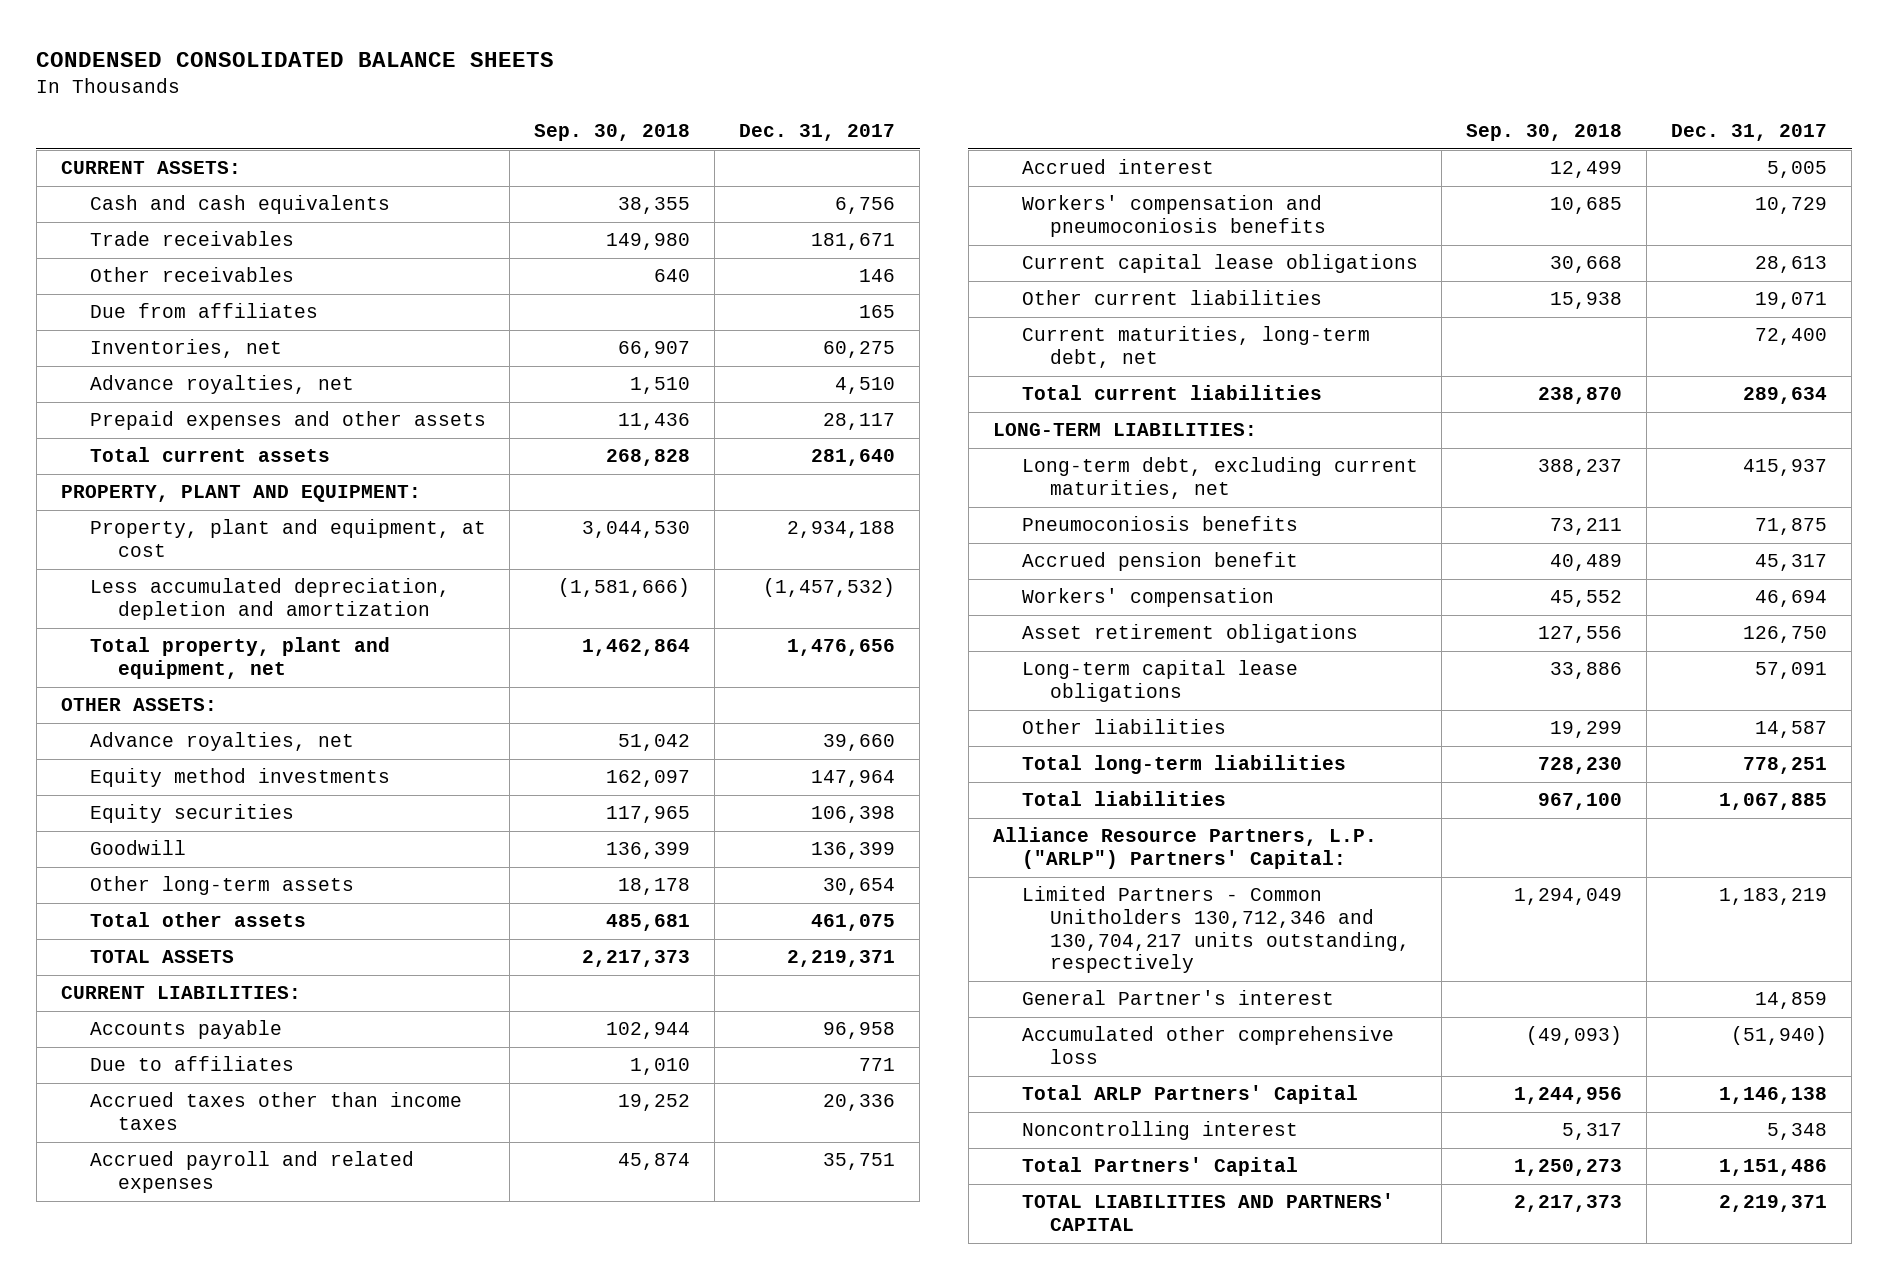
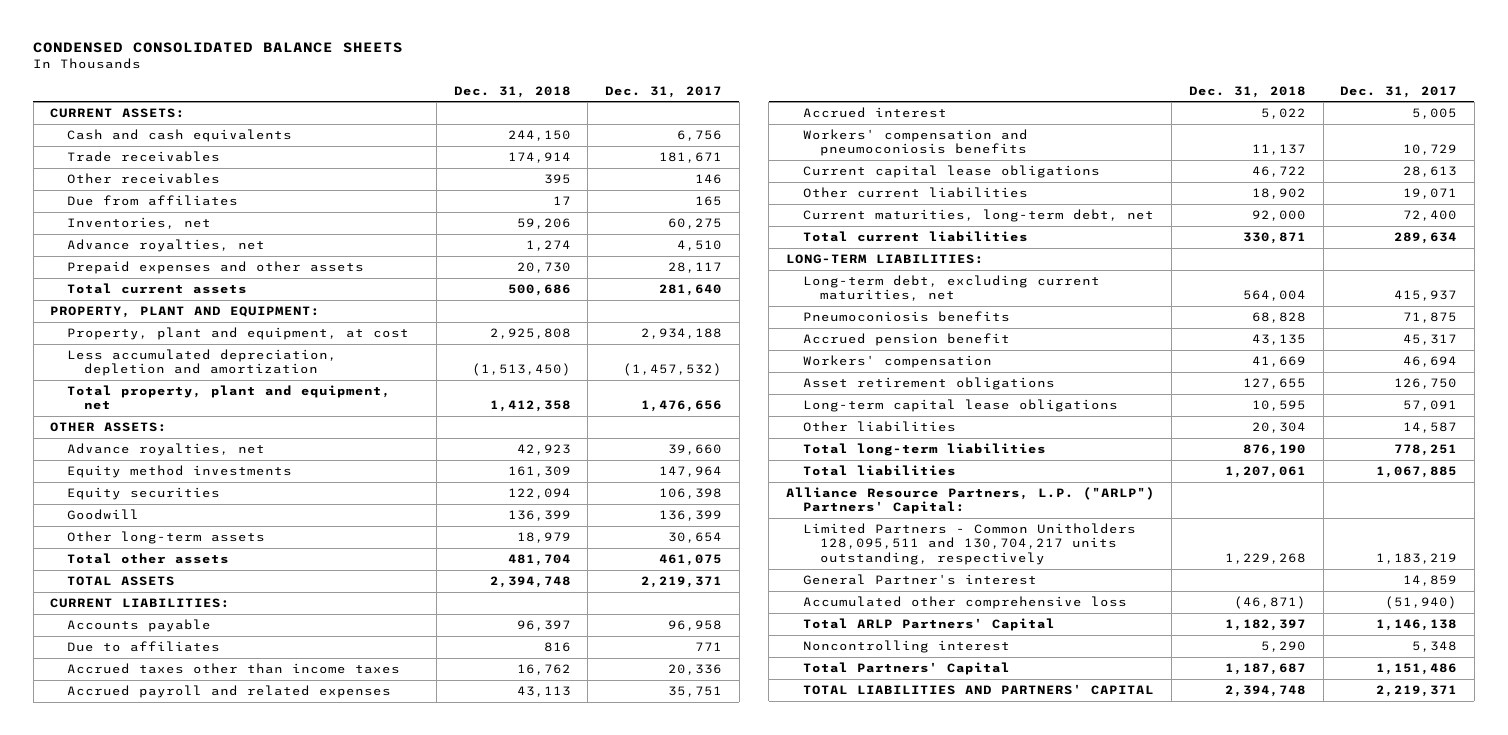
- | Sep. 30, 2018 | Dec. 31, 2017
+ | Dec. 31, 2018 | Dec. 31, 2017
- Limited Partners - Common Unitholders 130,712,346 and 130,704,217 units outstanding, respectively | 1,294,049 | 1,183,219
+ Limited Partners - Common Unitholders 128,095,511 and 130,704,217 units outstanding, respectively | 1,229,268 | 1,183,219

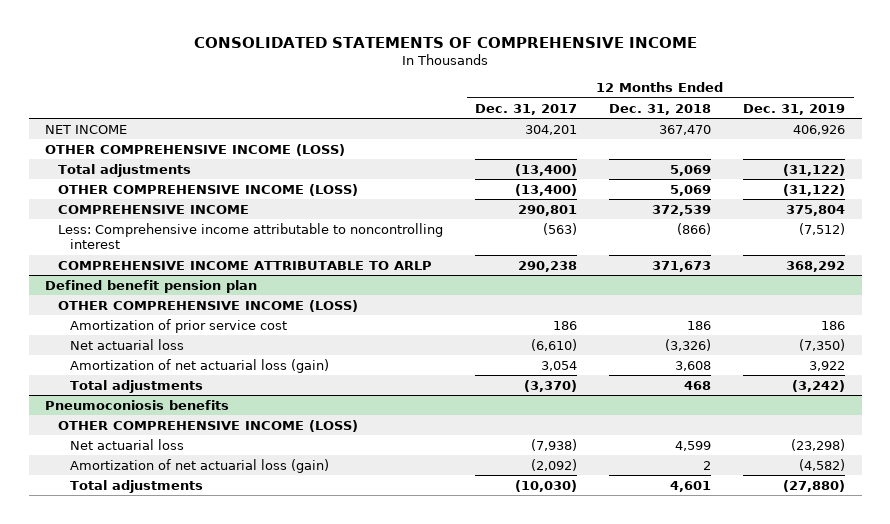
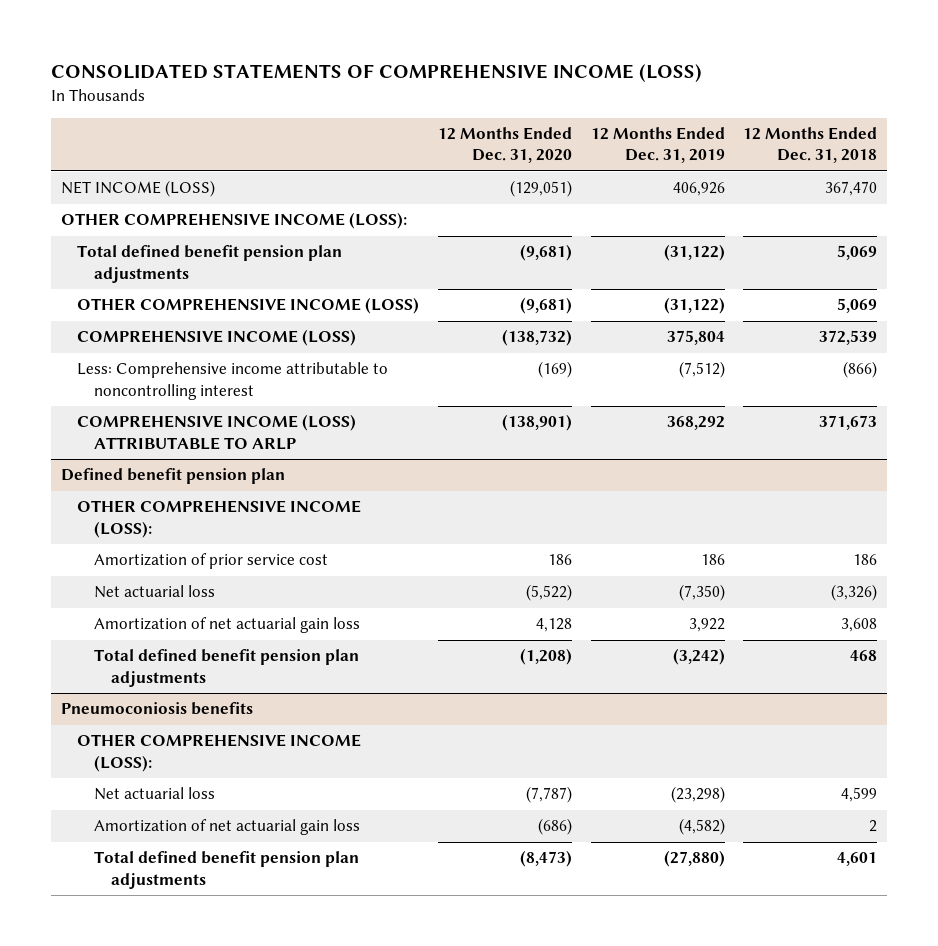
- CONSOLIDATED STATEMENTS OF COMPREHENSIVE INCOME
+ CONSOLIDATED STATEMENTS OF COMPREHENSIVE INCOME (LOSS)
- | 12 Months Ended Dec. 31, 2017 | 12 Months Ended Dec. 31, 2018 | 12 Months Ended Dec. 31, 2019
+ | 12 Months Ended Dec. 31, 2020 | 12 Months Ended Dec. 31, 2019 | 12 Months Ended Dec. 31, 2018
- NET INCOME | 304,201 | 367,470 | 406,926
- OTHER COMPREHENSIVE INCOME (LOSS)
- Total adjustments | (13,400) | 5,069 | (31,122)
+ NET INCOME (LOSS) | (129,051) | 406,926 | 367,470
+ OTHER COMPREHENSIVE INCOME (LOSS):
+ Total defined benefit pension plan adjustments | (9,681) | (31,122) | 5,069
- COMPREHENSIVE INCOME | 290,801 | 372,539 | 375,804
+ COMPREHENSIVE INCOME (LOSS) | (138,732) | 375,804 | 372,539
- COMPREHENSIVE INCOME ATTRIBUTABLE TO ARLP | 290,238 | 371,673 | 368,292
+ COMPREHENSIVE INCOME (LOSS) ATTRIBUTABLE TO ARLP | (138,901) | 368,292 | 371,673
@ Defined benefit pension plan
- OTHER COMPREHENSIVE INCOME (LOSS)
+ OTHER COMPREHENSIVE INCOME (LOSS):
- Amortization of net actuarial loss (gain) | 3,054 | 3,608 | 3,922
- Total adjustments | (3,370) | 468 | (3,242)
+ Amortization of net actuarial gain loss | 4,128 | 3,922 | 3,608
+ Total defined benefit pension plan adjustments | (1,208) | (3,242) | 468
@ Pneumoconiosis benefits
- OTHER COMPREHENSIVE INCOME (LOSS)
+ OTHER COMPREHENSIVE INCOME (LOSS):
- Amortization of net actuarial loss (gain) | (2,092) | 2 | (4,582)
- Total adjustments | (10,030) | 4,601 | (27,880)
+ Amortization of net actuarial gain loss | (686) | (4,582) | 2
+ Total defined benefit pension plan adjustments | (8,473) | (27,880) | 4,601

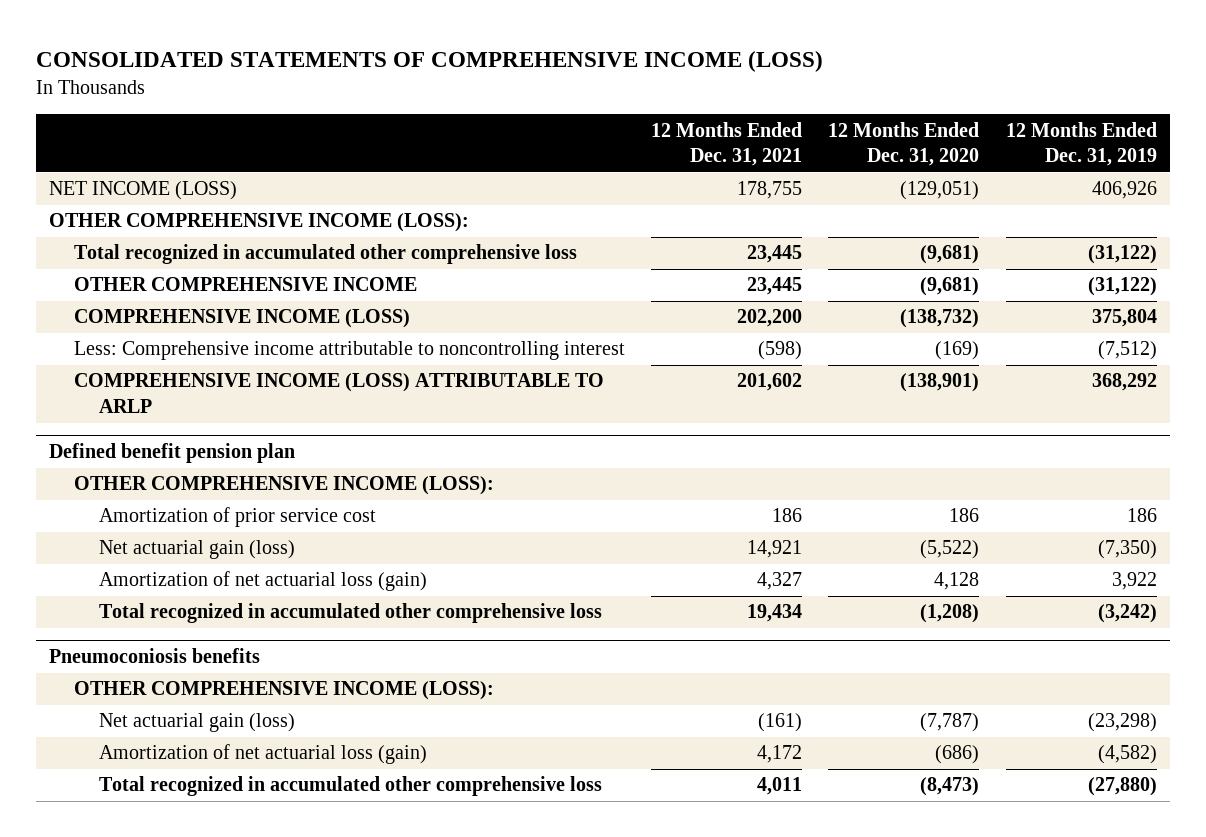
- | 12 Months Ended Dec. 31, 2020 | 12 Months Ended Dec. 31, 2019 | 12 Months Ended Dec. 31, 2018
+ | 12 Months Ended Dec. 31, 2021 | 12 Months Ended Dec. 31, 2020 | 12 Months Ended Dec. 31, 2019
- Total defined benefit pension plan adjustments | (9,681) | (31,122) | 5,069
- OTHER COMPREHENSIVE INCOME (LOSS) | (9,681) | (31,122) | 5,069
+ Total recognized in accumulated other comprehensive loss | 23,445 | (9,681) | (31,122)
+ OTHER COMPREHENSIVE INCOME | 23,445 | (9,681) | (31,122)
@ Defined benefit pension plan
- Net actuarial loss | (5,522) | (7,350) | (3,326)
- Amortization of net actuarial gain loss | 4,128 | 3,922 | 3,608
- Total defined benefit pension plan adjustments | (1,208) | (3,242) | 468
+ Net actuarial gain (loss) | 14,921 | (5,522) | (7,350)
+ Amortization of net actuarial loss (gain) | 4,327 | 4,128 | 3,922
+ Total recognized in accumulated other comprehensive loss | 19,434 | (1,208) | (3,242)
@ Pneumoconiosis benefits
- Net actuarial loss | (7,787) | (23,298) | 4,599
- Amortization of net actuarial gain loss | (686) | (4,582) | 2
- Total defined benefit pension plan adjustments | (8,473) | (27,880) | 4,601
+ Net actuarial gain (loss) | (161) | (7,787) | (23,298)
+ Amortization of net actuarial loss (gain) | 4,172 | (686) | (4,582)
+ Total recognized in accumulated other comprehensive loss | 4,011 | (8,473) | (27,880)

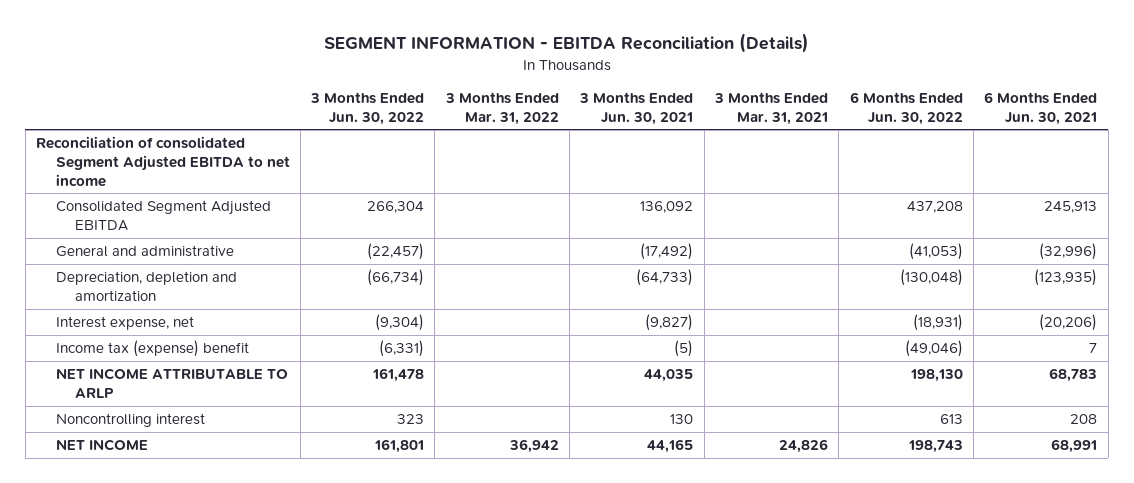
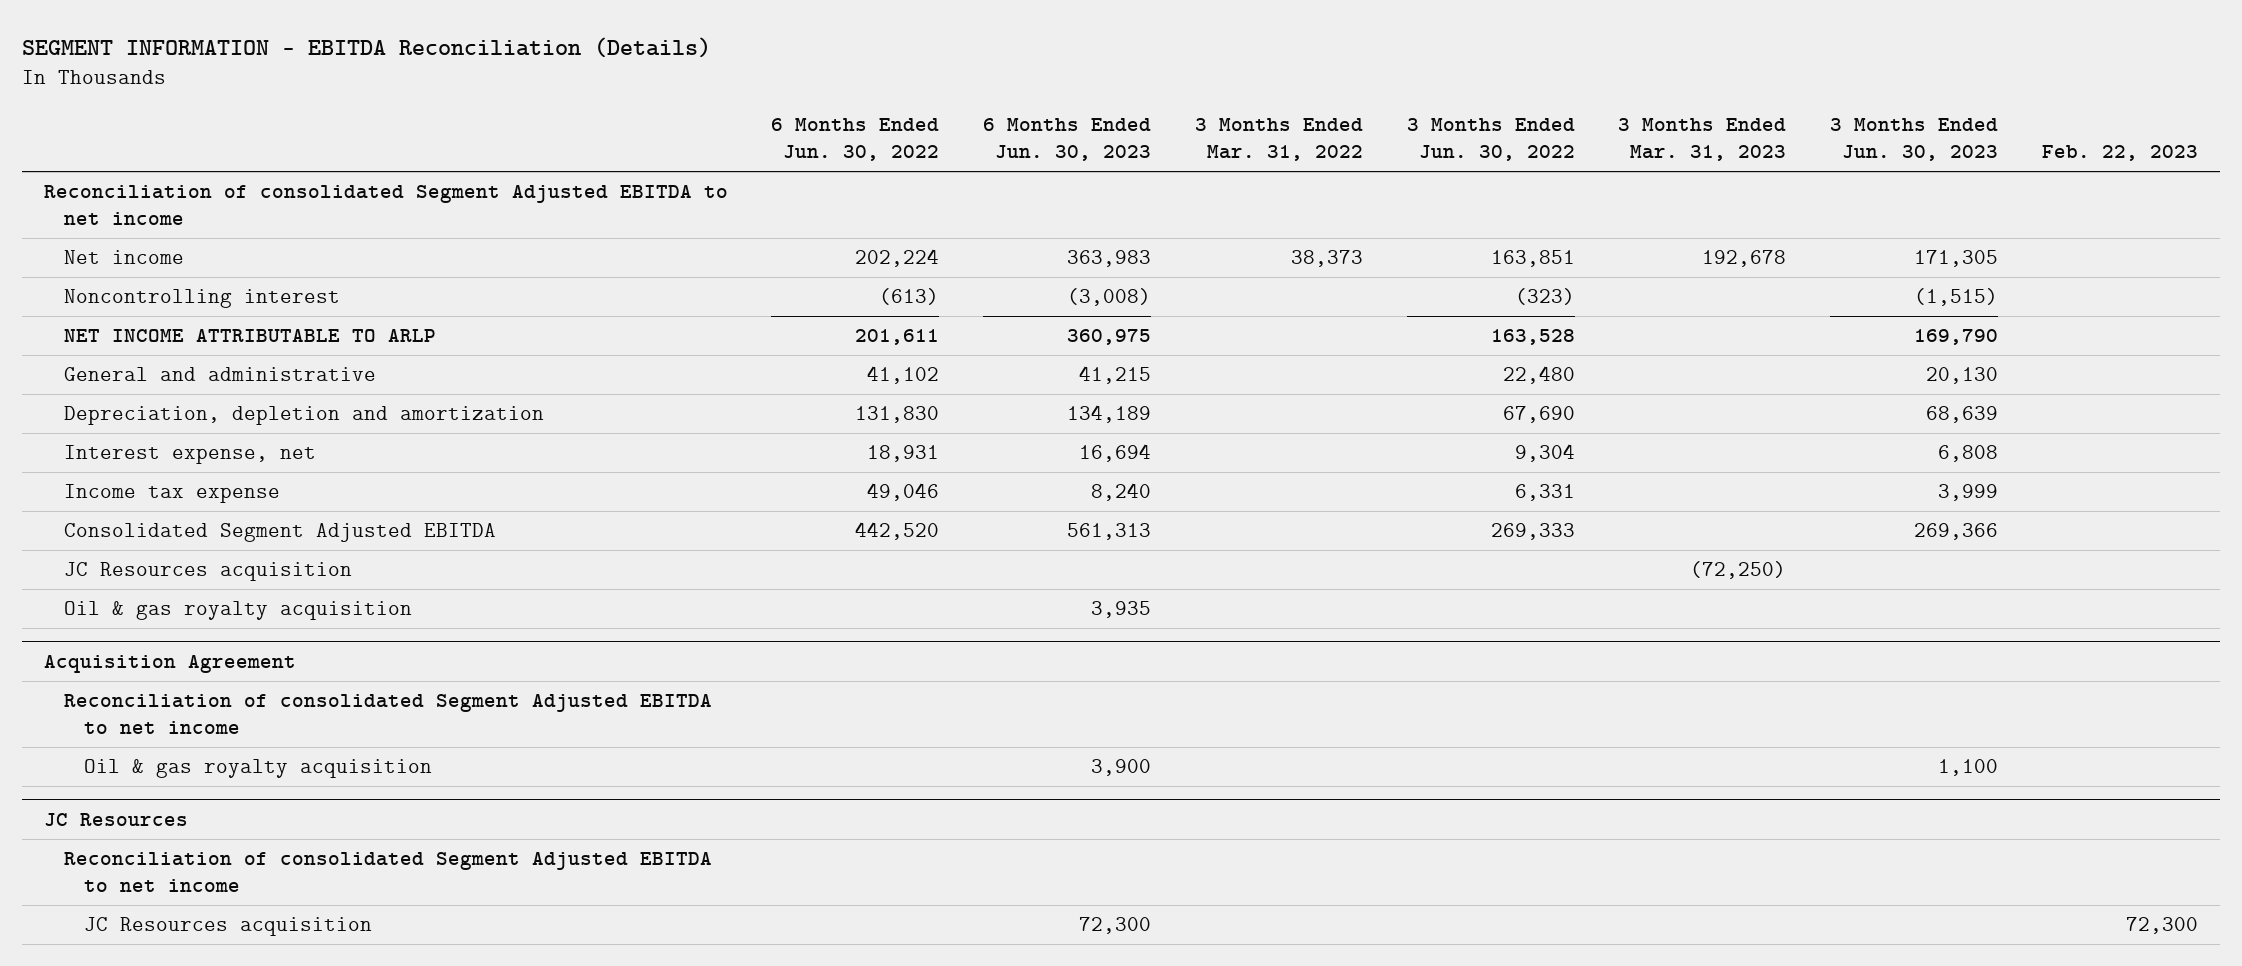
- | 3 Months Ended Jun. 30, 2022 | 3 Months Ended Mar. 31, 2022 | 3 Months Ended Jun. 30, 2021 | 3 Months Ended Mar. 31, 2021 | 6 Months Ended Jun. 30, 2022 | 6 Months Ended Jun. 30, 2021
+ | 6 Months Ended Jun. 30, 2022 | 6 Months Ended Jun. 30, 2023 | 3 Months Ended Mar. 31, 2022 | 3 Months Ended Jun. 30, 2022 | 3 Months Ended Mar. 31, 2023 | 3 Months Ended Jun. 30, 2023 | Feb. 22, 2023
- Consolidated Segment Adjusted EBITDA | 266,304 | | 136,092 | | 437,208 | 245,913
- General and administrative | (22,457) | | (17,492) | | (41,053) | (32,996)
- Depreciation, depletion and amortization | (66,734) | | (64,733) | | (130,048) | (123,935)
- Interest expense, net | (9,304) | | (9,827) | | (18,931) | (20,206)
- Income tax (expense) benefit | (6,331) | | (5) | | (49,046) | 7
- NET INCOME ATTRIBUTABLE TO ARLP | 161,478 | | 44,035 | | 198,130 | 68,783
- Noncontrolling interest | 323 | | 130 | | 613 | 208
- NET INCOME | 161,801 | 36,942 | 44,165 | 24,826 | 198,743 | 68,991
+ Net income | 202,224 | 363,983 | 38,373 | 163,851 | 192,678 | 171,305 |
+ Noncontrolling interest | (613) | (3,008) | | (323) | | (1,515) |
+ NET INCOME ATTRIBUTABLE TO ARLP | 201,611 | 360,975 | | 163,528 | | 169,790 |
+ General and administrative | 41,102 | 41,215 | | 22,480 | | 20,130 |
+ Depreciation, depletion and amortization | 131,830 | 134,189 | | 67,690 | | 68,639 |
+ Interest expense, net | 18,931 | 16,694 | | 9,304 | | 6,808 |
+ Income tax expense | 49,046 | 8,240 | | 6,331 | | 3,999 |
+ Consolidated Segment Adjusted EBITDA | 442,520 | 561,313 | | 269,333 | | 269,366 |
+ JC Resources acquisition | | | | | (72,250) | |
+ Oil & gas royalty acquisition | | 3,935 | | | | |
+ Acquisition Agreement
+ Reconciliation of consolidated Segment Adjusted EBITDA to net income
+ Oil & gas royalty acquisition | | 3,900 | | | | 1,100 |
+ JC Resources
+ Reconciliation of consolidated Segment Adjusted EBITDA to net income
+ JC Resources acquisition | | 72,300 | | | | | 72,300

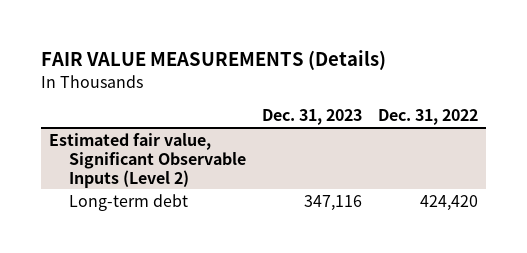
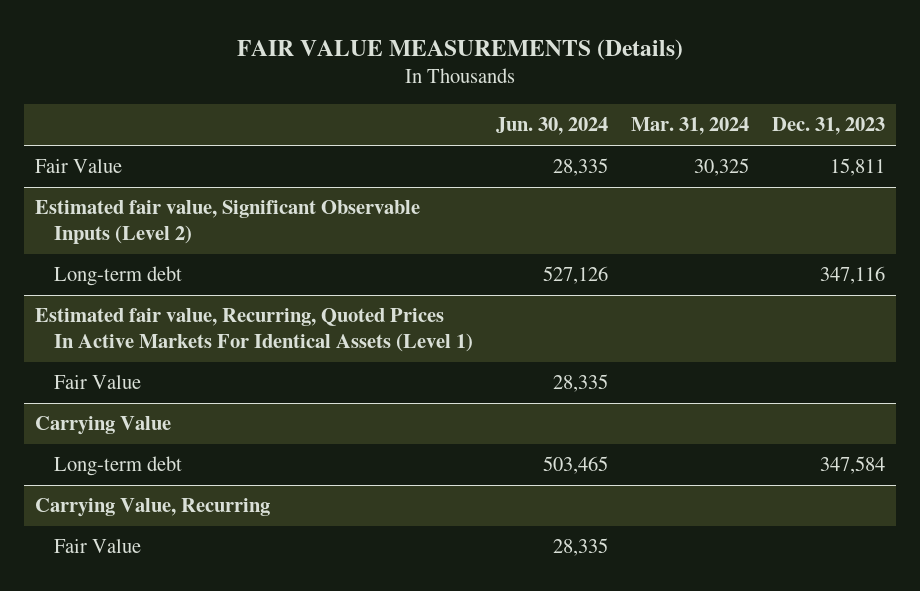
- | Dec. 31, 2023 | Dec. 31, 2022
+ | Jun. 30, 2024 | Mar. 31, 2024 | Dec. 31, 2023
+ Fair Value | 28,335 | 30,325 | 15,811
+ Estimated fair value, Recurring, Quoted Prices In Active Markets For Identical Assets (Level 1)
+ Fair Value | 28,335 | |
+ Carrying Value
+ Long-term debt | 503,465 | | 347,584
+ Carrying Value, Recurring
+ Fair Value | 28,335 | |

